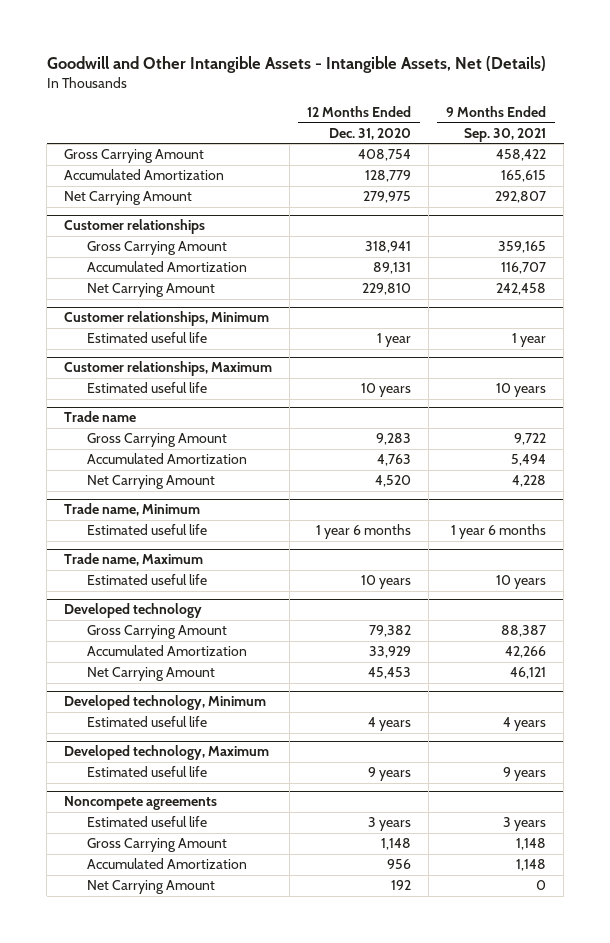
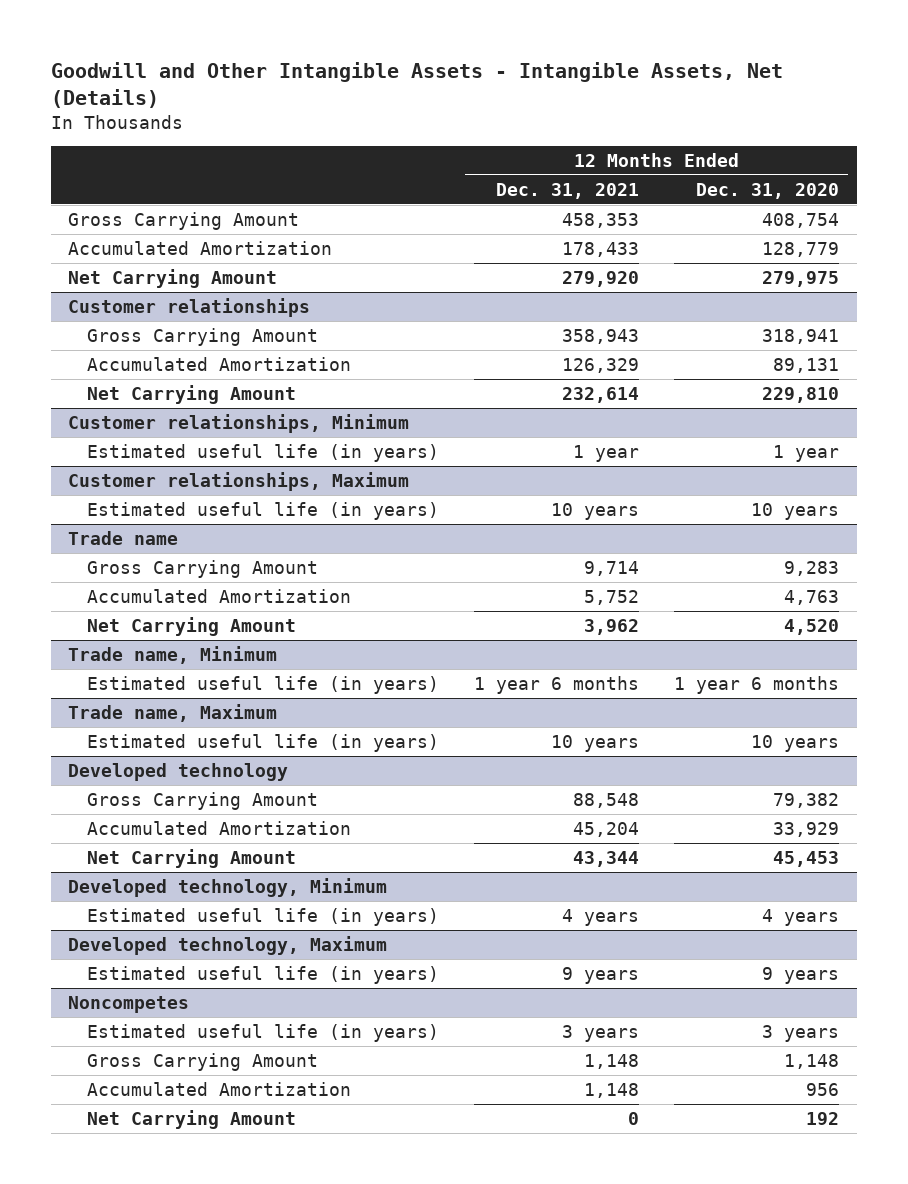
- | 12 Months Ended Dec. 31, 2020 | 9 Months Ended Sep. 30, 2021
+ | 12 Months Ended Dec. 31, 2021 | 12 Months Ended Dec. 31, 2020
@ Customer relationships, Minimum
- Estimated useful life | 1 year | 1 year
+ Estimated useful life (in years) | 1 year | 1 year
@ Customer relationships, Maximum
- Estimated useful life | 10 years | 10 years
+ Estimated useful life (in years) | 10 years | 10 years
@ Trade name, Minimum
- Estimated useful life | 1 year 6 months | 1 year 6 months
+ Estimated useful life (in years) | 1 year 6 months | 1 year 6 months
@ Trade name, Maximum
- Estimated useful life | 10 years | 10 years
+ Estimated useful life (in years) | 10 years | 10 years
@ Developed technology, Minimum
- Estimated useful life | 4 years | 4 years
+ Estimated useful life (in years) | 4 years | 4 years
@ Developed technology, Maximum
- Estimated useful life | 9 years | 9 years
- Noncompete agreements
- Estimated useful life | 3 years | 3 years
@ Developed technology, Maximum
+ Estimated useful life (in years) | 9 years | 9 years
+ Noncompetes
+ Estimated useful life (in years) | 3 years | 3 years

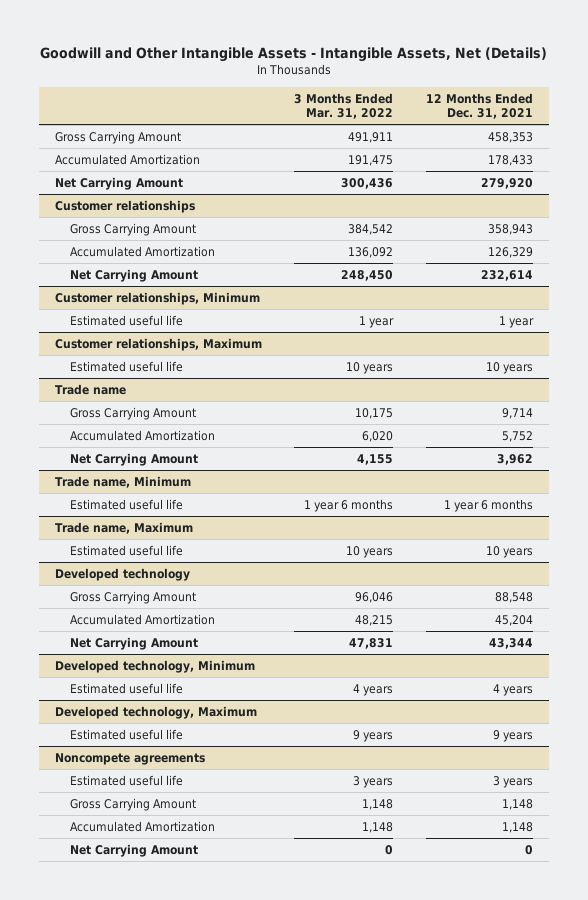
- | 12 Months Ended Dec. 31, 2021 | 12 Months Ended Dec. 31, 2020
+ | 3 Months Ended Mar. 31, 2022 | 12 Months Ended Dec. 31, 2021
@ Customer relationships, Minimum
- Estimated useful life (in years) | 1 year | 1 year
+ Estimated useful life | 1 year | 1 year
@ Customer relationships, Maximum
- Estimated useful life (in years) | 10 years | 10 years
+ Estimated useful life | 10 years | 10 years
@ Trade name, Minimum
- Estimated useful life (in years) | 1 year 6 months | 1 year 6 months
+ Estimated useful life | 1 year 6 months | 1 year 6 months
@ Trade name, Maximum
- Estimated useful life (in years) | 10 years | 10 years
+ Estimated useful life | 10 years | 10 years
@ Developed technology, Minimum
- Estimated useful life (in years) | 4 years | 4 years
+ Estimated useful life | 4 years | 4 years
@ Developed technology, Maximum
- Estimated useful life (in years) | 9 years | 9 years
- Noncompetes
- Estimated useful life (in years) | 3 years | 3 years
@ Developed technology, Maximum
+ Estimated useful life | 9 years | 9 years
+ Noncompete agreements
+ Estimated useful life | 3 years | 3 years

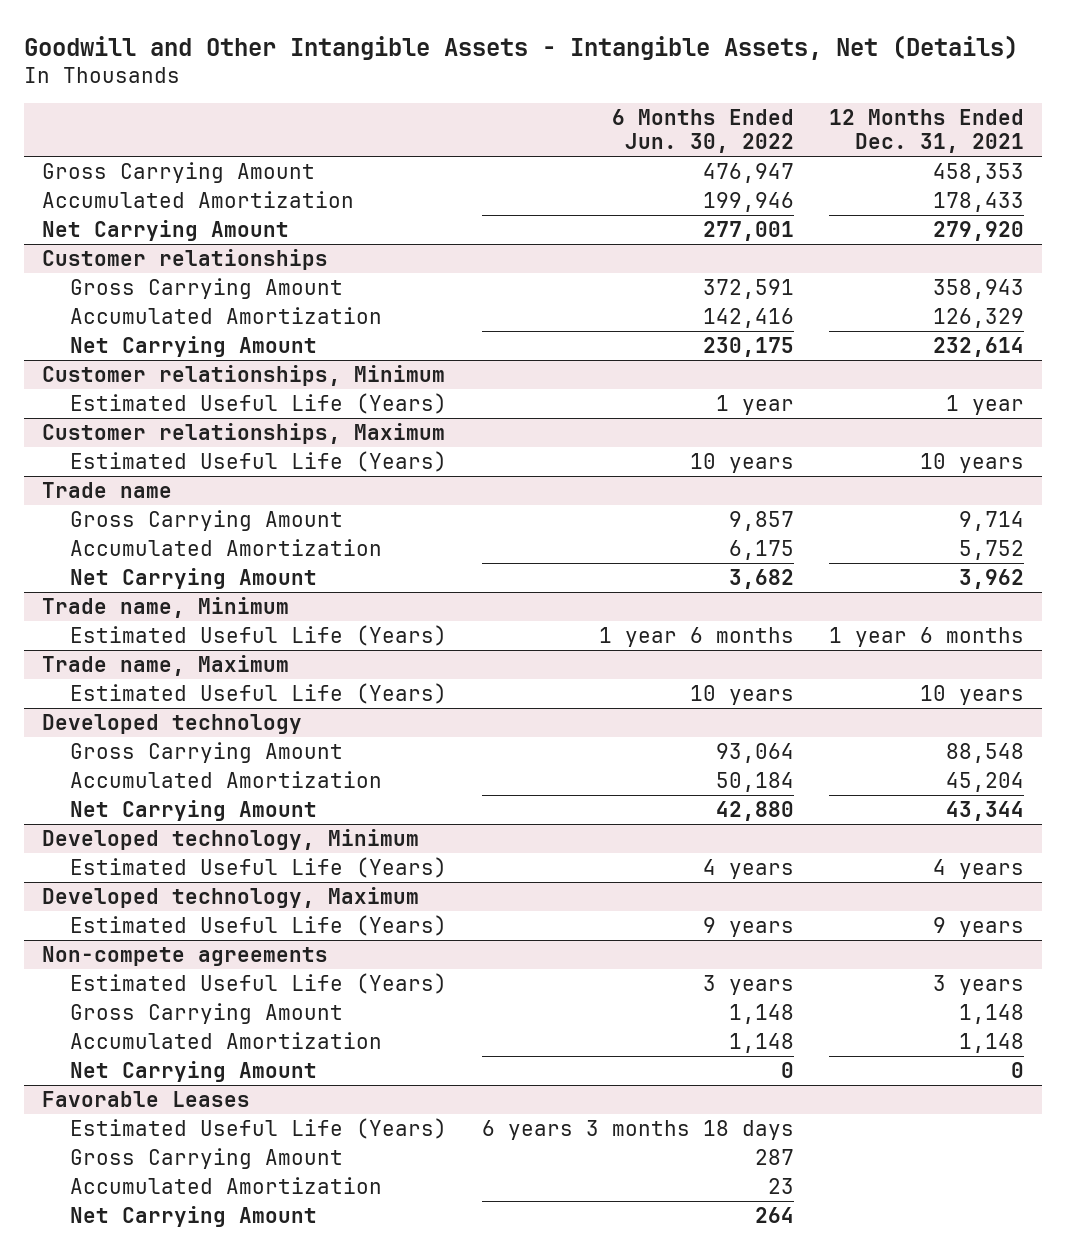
- | 3 Months Ended Mar. 31, 2022 | 12 Months Ended Dec. 31, 2021
+ | 6 Months Ended Jun. 30, 2022 | 12 Months Ended Dec. 31, 2021
@ Customer relationships, Minimum
- Estimated useful life | 1 year | 1 year
+ Estimated Useful Life (Years) | 1 year | 1 year
@ Customer relationships, Maximum
- Estimated useful life | 10 years | 10 years
+ Estimated Useful Life (Years) | 10 years | 10 years
@ Trade name, Minimum
- Estimated useful life | 1 year 6 months | 1 year 6 months
+ Estimated Useful Life (Years) | 1 year 6 months | 1 year 6 months
@ Trade name, Maximum
- Estimated useful life | 10 years | 10 years
+ Estimated Useful Life (Years) | 10 years | 10 years
@ Developed technology, Minimum
- Estimated useful life | 4 years | 4 years
+ Estimated Useful Life (Years) | 4 years | 4 years
@ Developed technology, Maximum
- Estimated useful life | 9 years | 9 years
- Noncompete agreements
- Estimated useful life | 3 years | 3 years
@ Developed technology, Maximum
+ Estimated Useful Life (Years) | 9 years | 9 years
+ Non-compete agreements
+ Estimated Useful Life (Years) | 3 years | 3 years
+ Favorable Leases
+ Estimated Useful Life (Years) | 6 years 3 months 18 days |
+ Gross Carrying Amount | 287 |
+ Accumulated Amortization | 23 |
+ Net Carrying Amount | 264 |

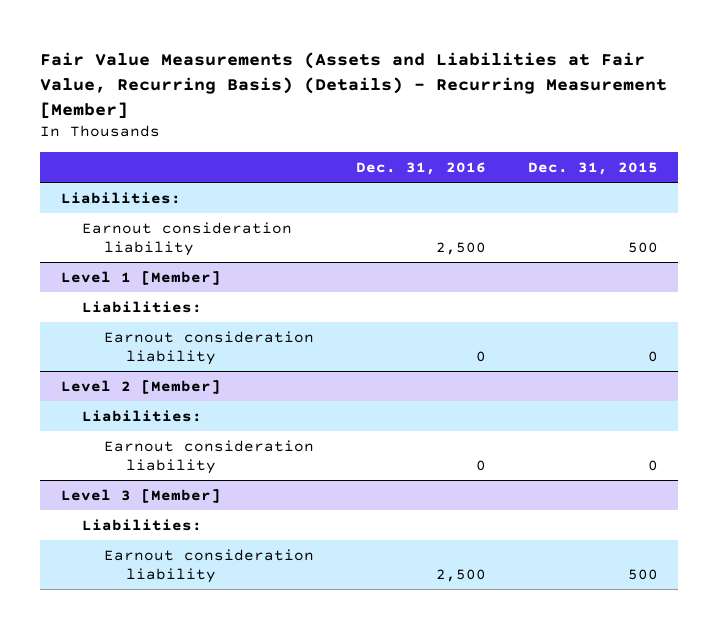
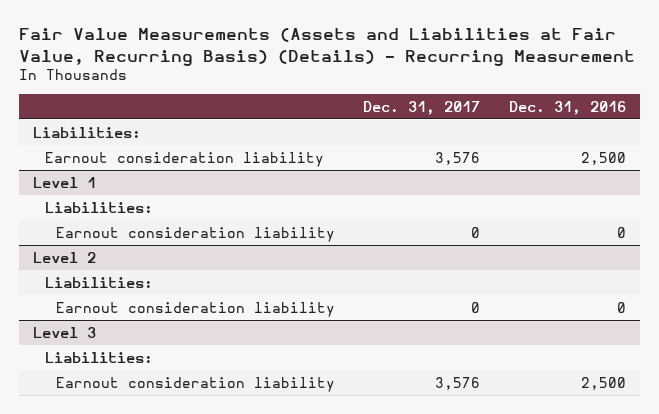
- Fair Value Measurements (Assets and Liabilities at Fair Value, Recurring Basis) (Details) - Recurring Measurement [Member]
+ Fair Value Measurements (Assets and Liabilities at Fair Value, Recurring Basis) (Details) - Recurring Measurement
- | Dec. 31, 2016 | Dec. 31, 2015
+ | Dec. 31, 2017 | Dec. 31, 2016
- Level 1 [Member]
+ Level 1
- Level 2 [Member]
+ Level 2
- Level 3 [Member]
+ Level 3

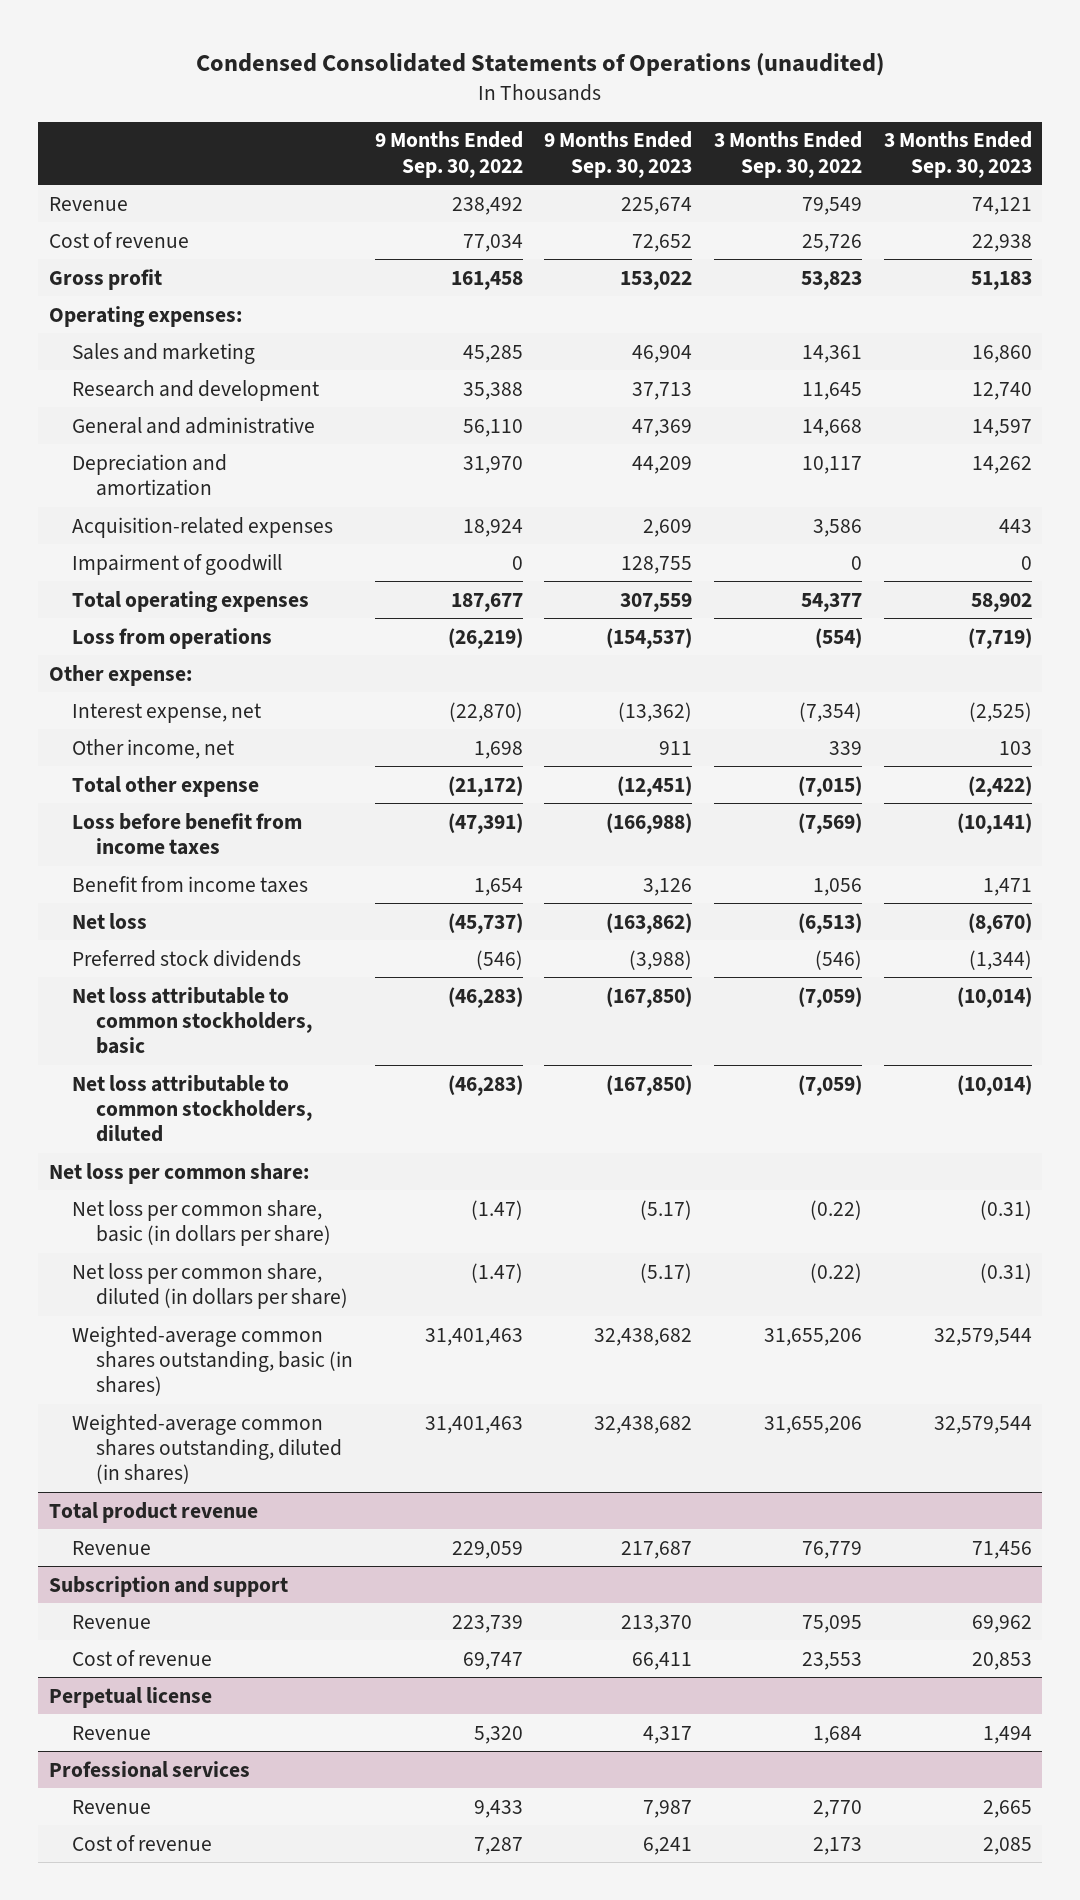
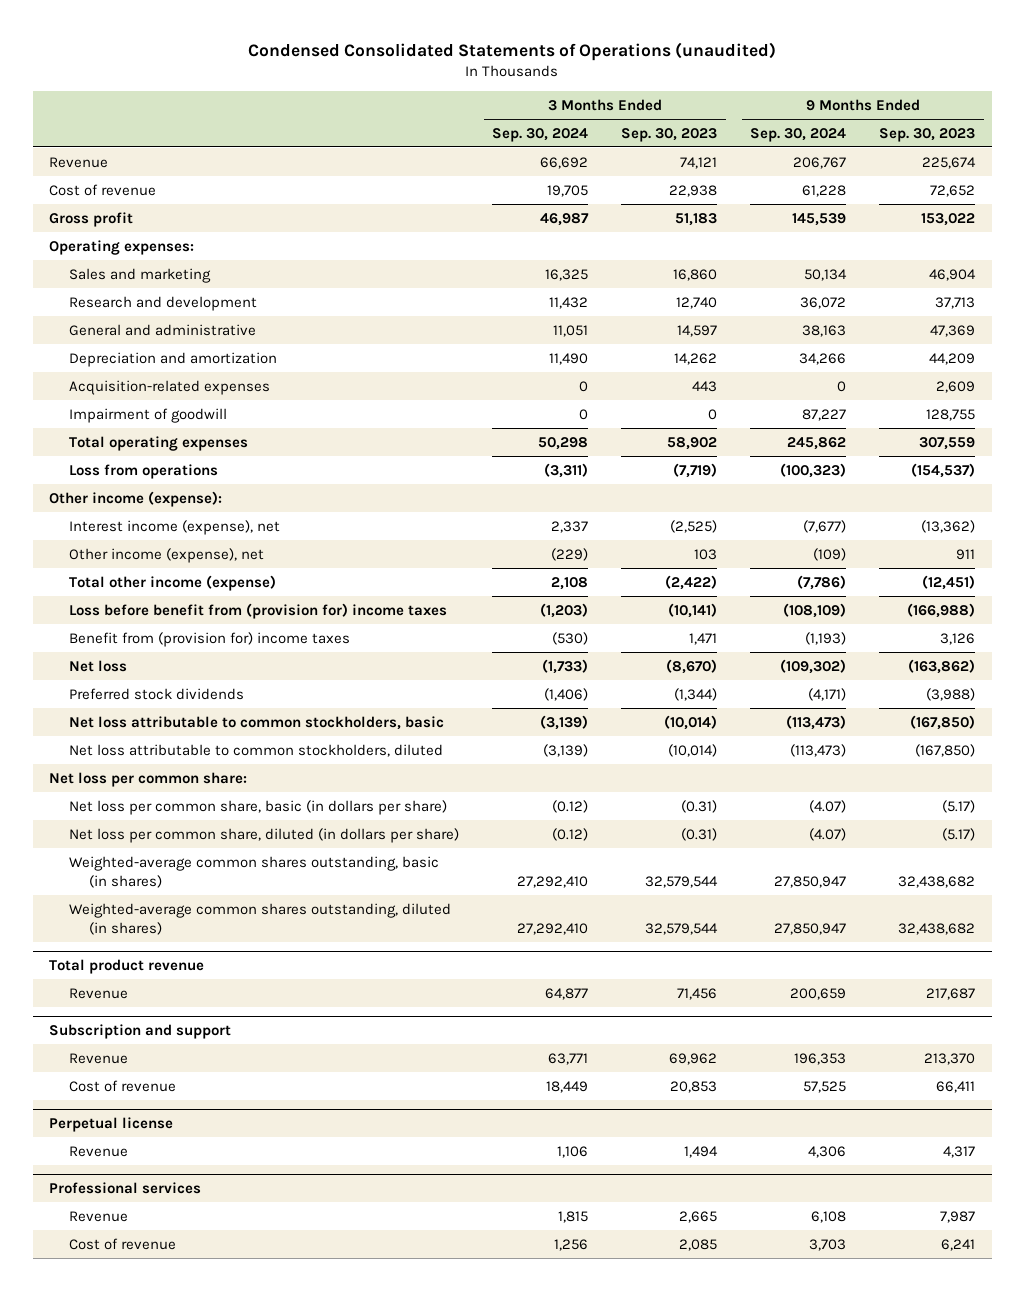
- | 9 Months Ended Sep. 30, 2022 | 9 Months Ended Sep. 30, 2023 | 3 Months Ended Sep. 30, 2022 | 3 Months Ended Sep. 30, 2023
+ | 3 Months Ended Sep. 30, 2024 | 3 Months Ended Sep. 30, 2023 | 9 Months Ended Sep. 30, 2024 | 9 Months Ended Sep. 30, 2023
- Other expense:
- Interest expense, net | (22,870) | (13,362) | (7,354) | (2,525)
- Other income, net | 1,698 | 911 | 339 | 103
- Total other expense | (21,172) | (12,451) | (7,015) | (2,422)
- Loss before benefit from income taxes | (47,391) | (166,988) | (7,569) | (10,141)
- Benefit from income taxes | 1,654 | 3,126 | 1,056 | 1,471
+ Other income (expense):
+ Interest income (expense), net | 2,337 | (2,525) | (7,677) | (13,362)
+ Other income (expense), net | (229) | 103 | (109) | 911
+ Total other income (expense) | 2,108 | (2,422) | (7,786) | (12,451)
+ Loss before benefit from (provision for) income taxes | (1,203) | (10,141) | (108,109) | (166,988)
+ Benefit from (provision for) income taxes | (530) | 1,471 | (1,193) | 3,126

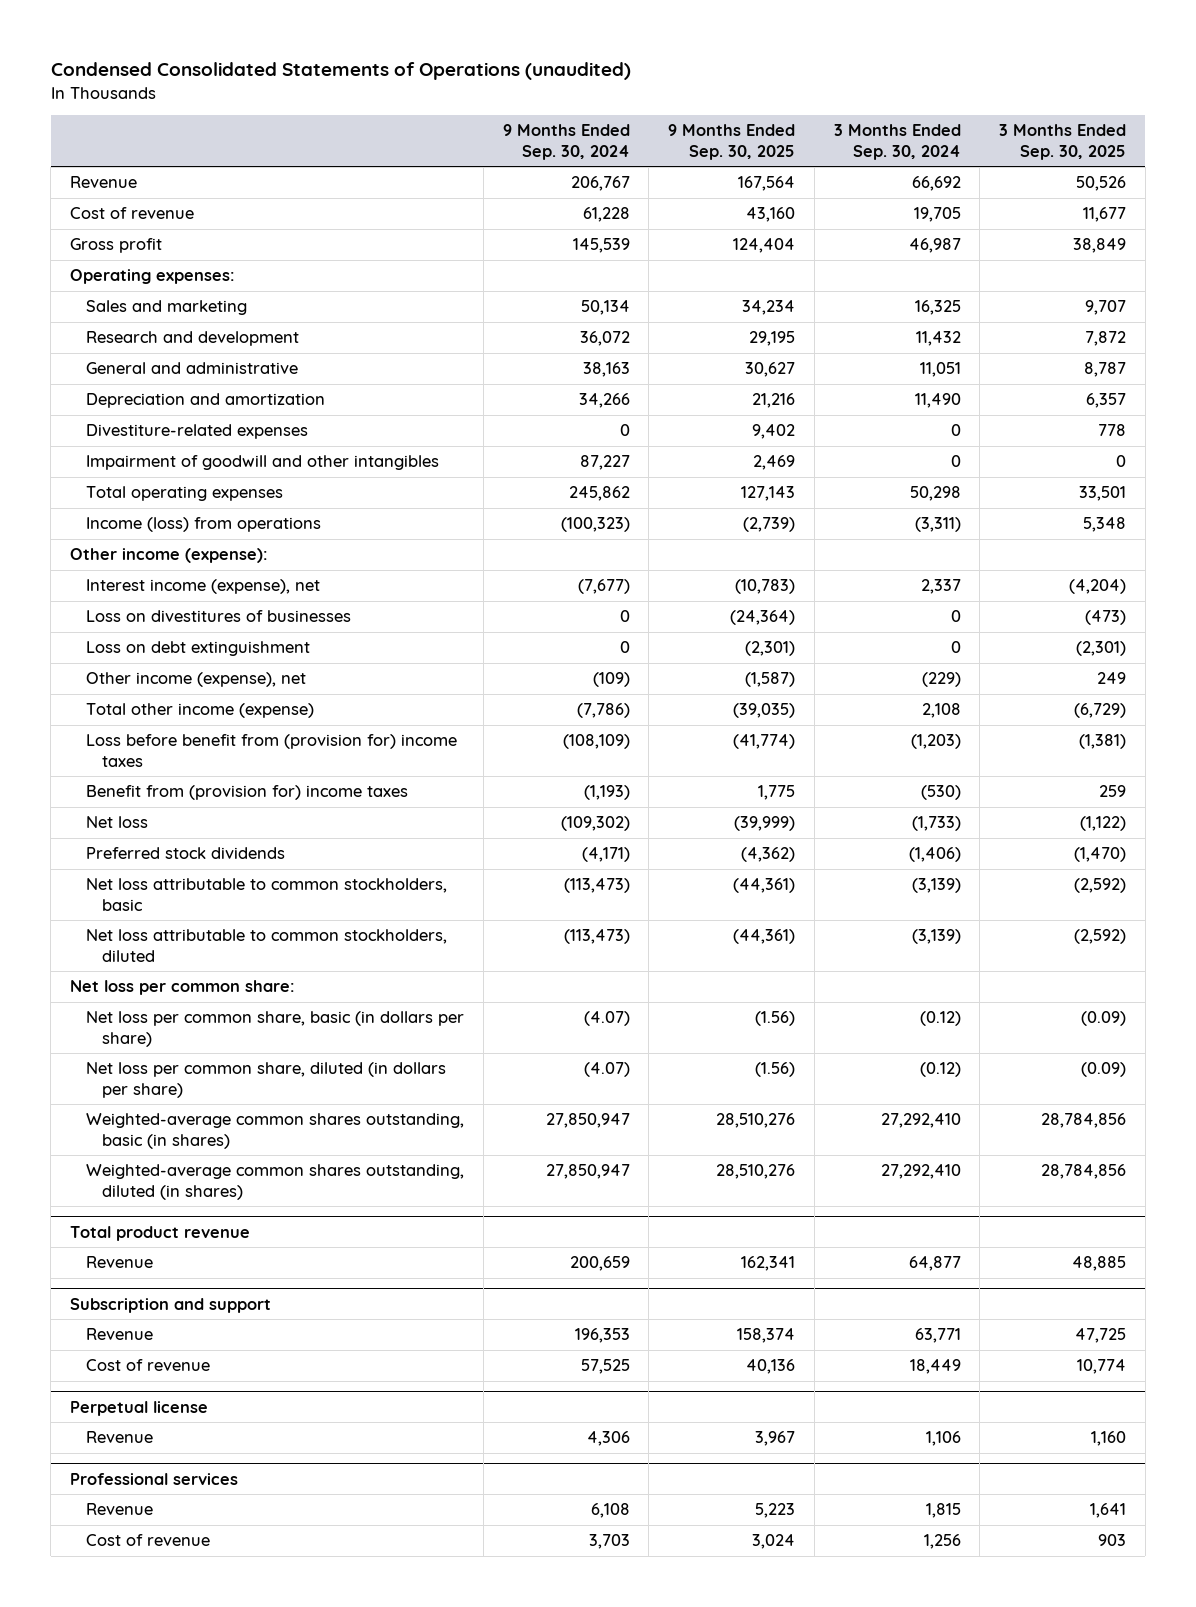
- | 3 Months Ended Sep. 30, 2024 | 3 Months Ended Sep. 30, 2023 | 9 Months Ended Sep. 30, 2024 | 9 Months Ended Sep. 30, 2023
+ | 9 Months Ended Sep. 30, 2024 | 9 Months Ended Sep. 30, 2025 | 3 Months Ended Sep. 30, 2024 | 3 Months Ended Sep. 30, 2025
- Acquisition-related expenses | 0 | 443 | 0 | 2,609
- Impairment of goodwill | 0 | 0 | 87,227 | 128,755
+ Divestiture-related expenses | 0 | 9,402 | 0 | 778
+ Impairment of goodwill and other intangibles | 87,227 | 2,469 | 0 | 0
- Loss from operations | (3,311) | (7,719) | (100,323) | (154,537)
+ Income (loss) from operations | (100,323) | (2,739) | (3,311) | 5,348
+ Loss on divestitures of businesses | 0 | (24,364) | 0 | (473)
+ Loss on debt extinguishment | 0 | (2,301) | 0 | (2,301)

